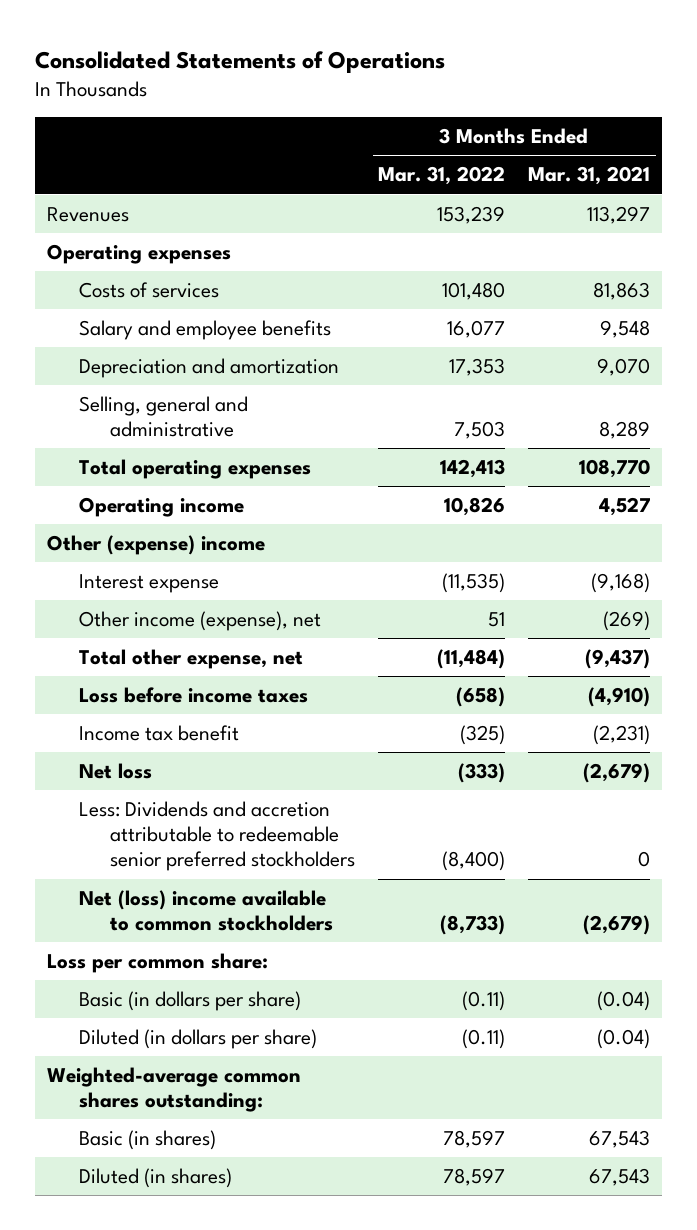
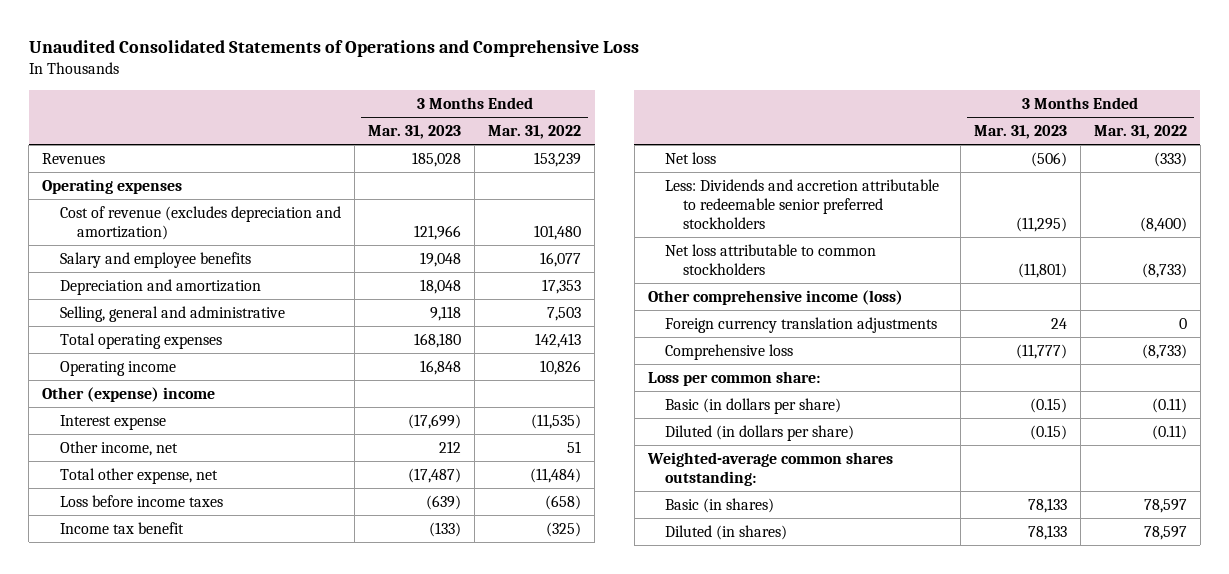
- Consolidated Statements of Operations
+ Unaudited Consolidated Statements of Operations and Comprehensive Loss
- | 3 Months Ended Mar. 31, 2022 | 3 Months Ended Mar. 31, 2021
+ | 3 Months Ended Mar. 31, 2023 | 3 Months Ended Mar. 31, 2022
- Costs of services | 101,480 | 81,863
+ Cost of revenue (excludes depreciation and amortization) | 121,966 | 101,480
- Other income (expense), net | 51 | (269)
+ Other income, net | 212 | 51
- Net (loss) income available to common stockholders | (8,733) | (2,679)
+ Net loss attributable to common stockholders | (11,801) | (8,733)
+ Other comprehensive income (loss)
+ Foreign currency translation adjustments | 24 | 0
+ Comprehensive loss | (11,777) | (8,733)

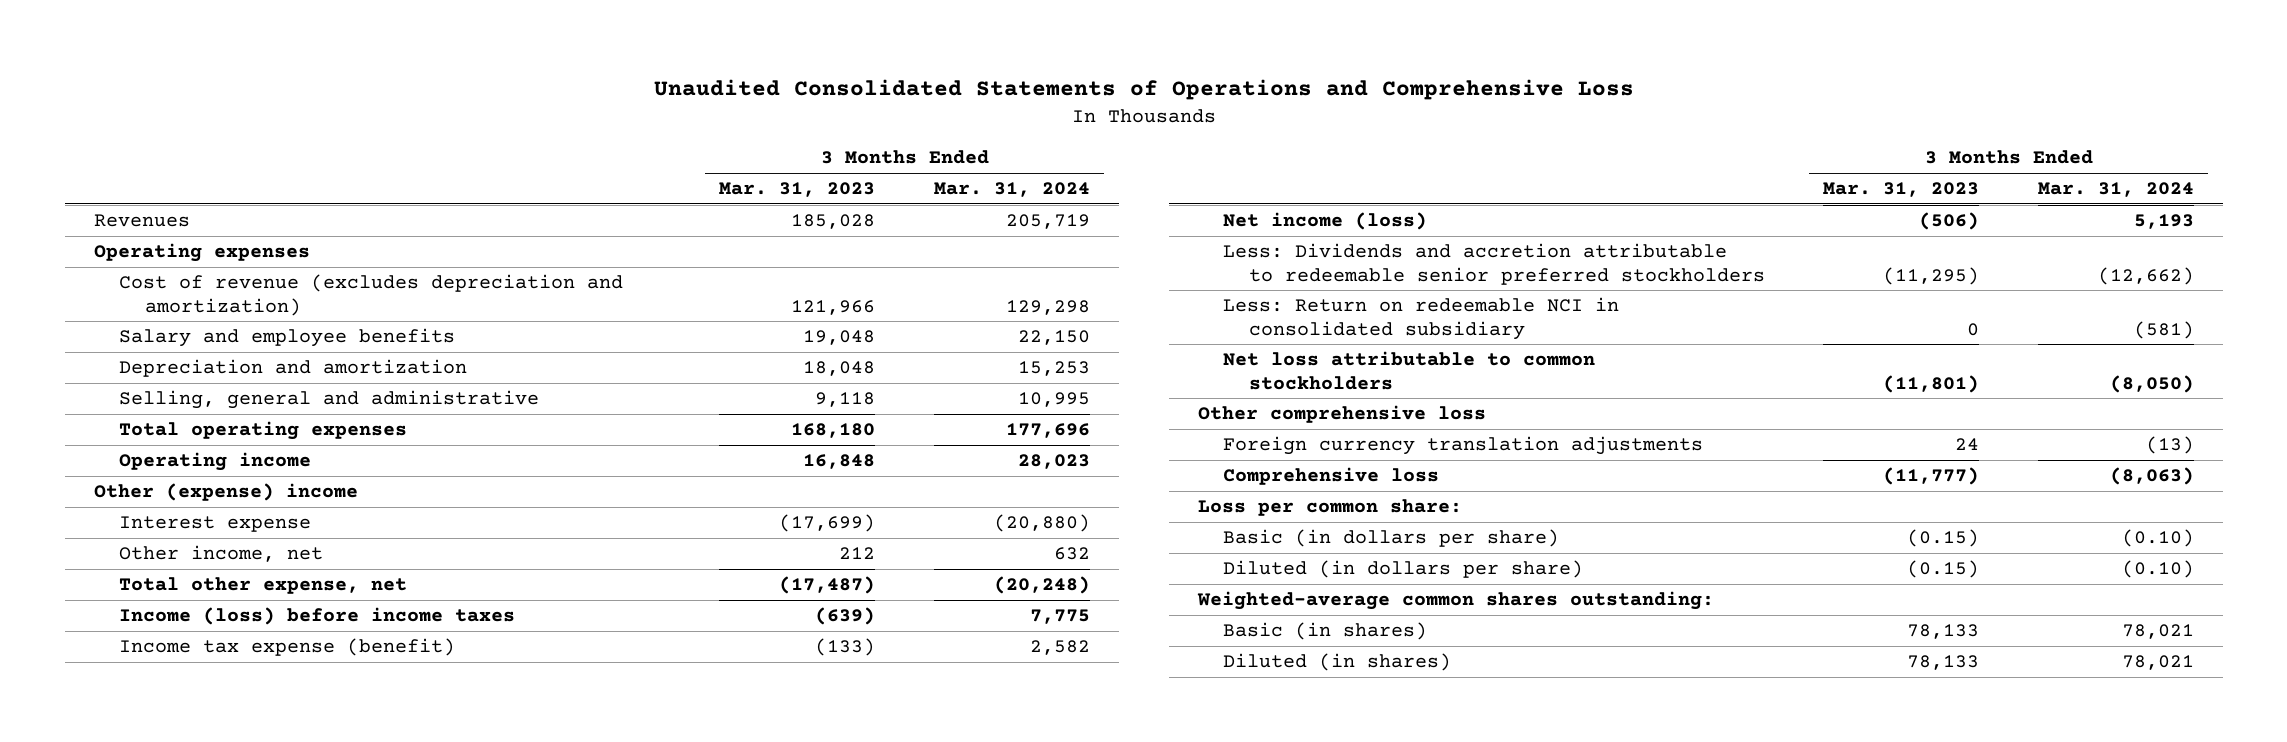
- | 3 Months Ended Mar. 31, 2023 | 3 Months Ended Mar. 31, 2022
+ | 3 Months Ended Mar. 31, 2023 | 3 Months Ended Mar. 31, 2024
- Loss before income taxes | (639) | (658)
- Income tax benefit | (133) | (325)
- Net loss | (506) | (333)
+ Income (loss) before income taxes | (639) | 7,775
+ Income tax expense (benefit) | (133) | 2,582
+ Net income (loss) | (506) | 5,193
+ Less: Return on redeemable NCI in consolidated subsidiary | 0 | (581)
- Other comprehensive income (loss)
+ Other comprehensive loss

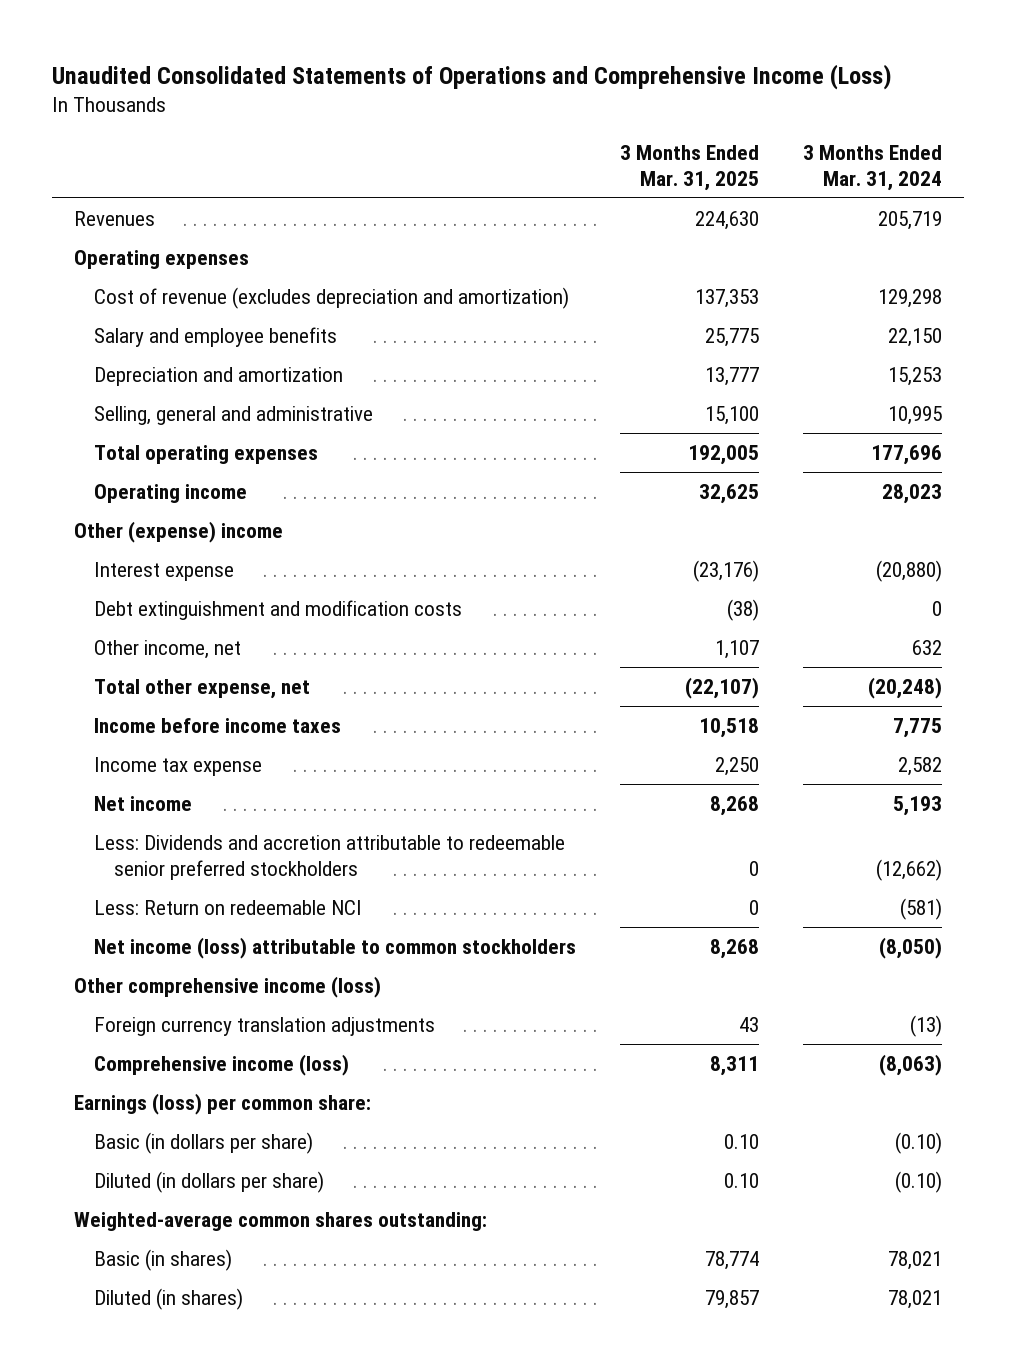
- Unaudited Consolidated Statements of Operations and Comprehensive Loss
+ Unaudited Consolidated Statements of Operations and Comprehensive Income (Loss)
- | 3 Months Ended Mar. 31, 2023 | 3 Months Ended Mar. 31, 2024
+ | 3 Months Ended Mar. 31, 2025 | 3 Months Ended Mar. 31, 2024
+ Debt extinguishment and modification costs | (38) | 0
- Income (loss) before income taxes | (639) | 7,775
- Income tax expense (benefit) | (133) | 2,582
- Net income (loss) | (506) | 5,193
+ Income before income taxes | 10,518 | 7,775
+ Income tax expense | 2,250 | 2,582
+ Net income | 8,268 | 5,193
- Less: Return on redeemable NCI in consolidated subsidiary | 0 | (581)
- Net loss attributable to common stockholders | (11,801) | (8,050)
- Other comprehensive loss
+ Less: Return on redeemable NCI | 0 | (581)
+ Net income (loss) attributable to common stockholders | 8,268 | (8,050)
+ Other comprehensive income (loss)
- Comprehensive loss | (11,777) | (8,063)
- Loss per common share:
+ Comprehensive income (loss) | 8,311 | (8,063)
+ Earnings (loss) per common share:

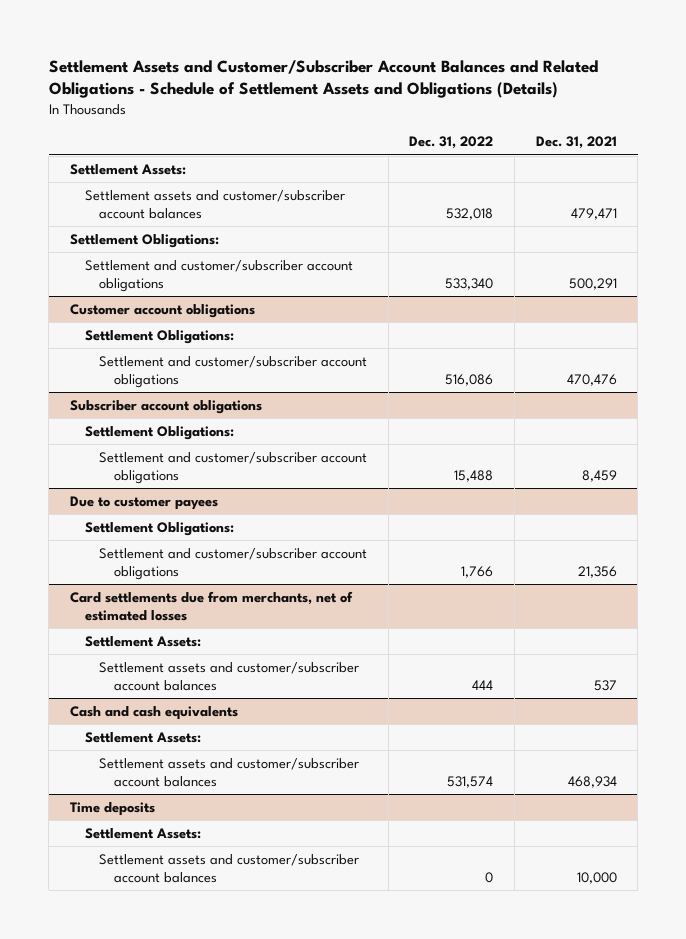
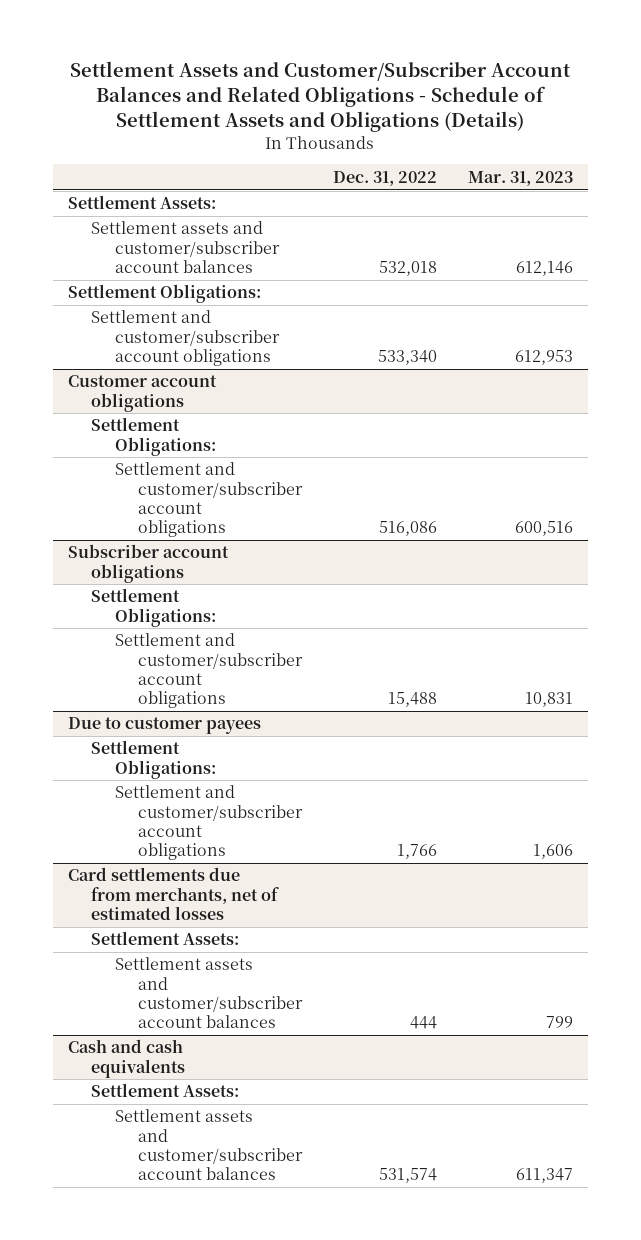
- | Dec. 31, 2022 | Dec. 31, 2021
+ | Dec. 31, 2022 | Mar. 31, 2023
- Time deposits
- Settlement Assets:
- Settlement assets and customer/subscriber account balances | 0 | 10,000

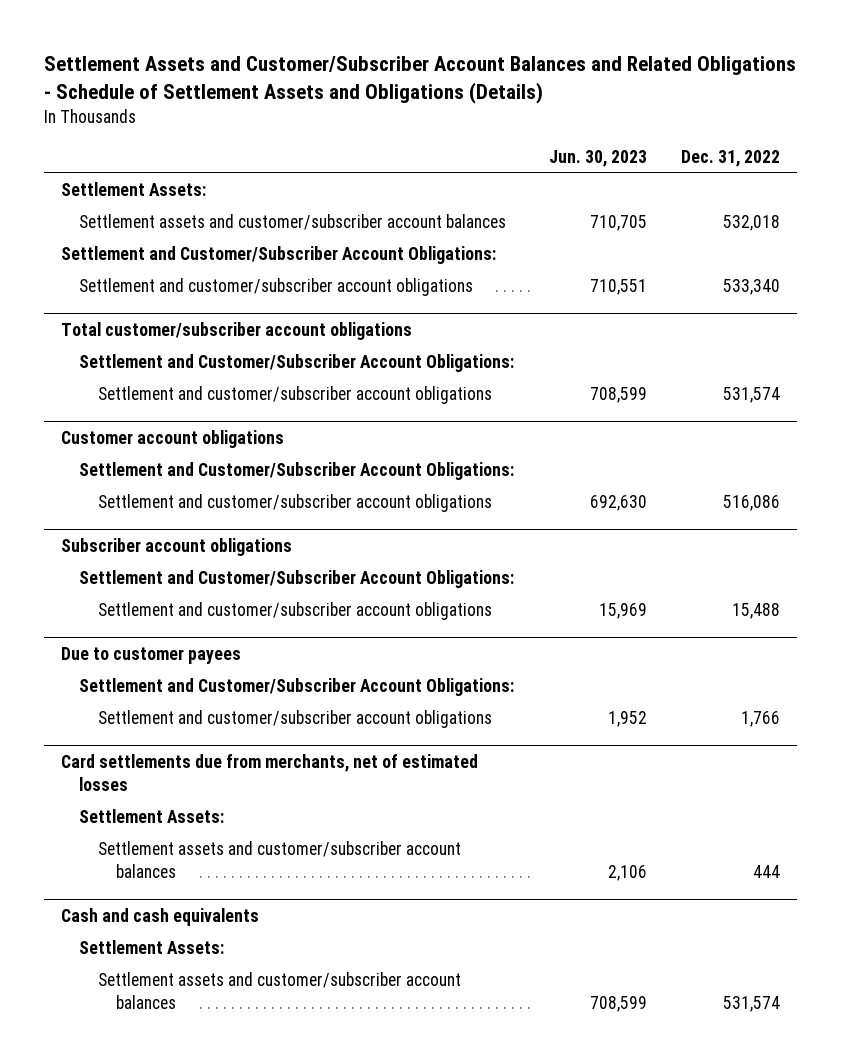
- | Dec. 31, 2022 | Mar. 31, 2023
+ | Jun. 30, 2023 | Dec. 31, 2022
- Settlement Obligations:
+ Settlement and Customer/Subscriber Account Obligations:
+ Total customer/subscriber account obligations
+ Settlement and Customer/Subscriber Account Obligations:
+ Settlement and customer/subscriber account obligations | 708,599 | 531,574
@ Customer account obligations
- Settlement Obligations:
+ Settlement and Customer/Subscriber Account Obligations:
@ Subscriber account obligations
- Settlement Obligations:
+ Settlement and Customer/Subscriber Account Obligations:
@ Due to customer payees
- Settlement Obligations:
+ Settlement and Customer/Subscriber Account Obligations:

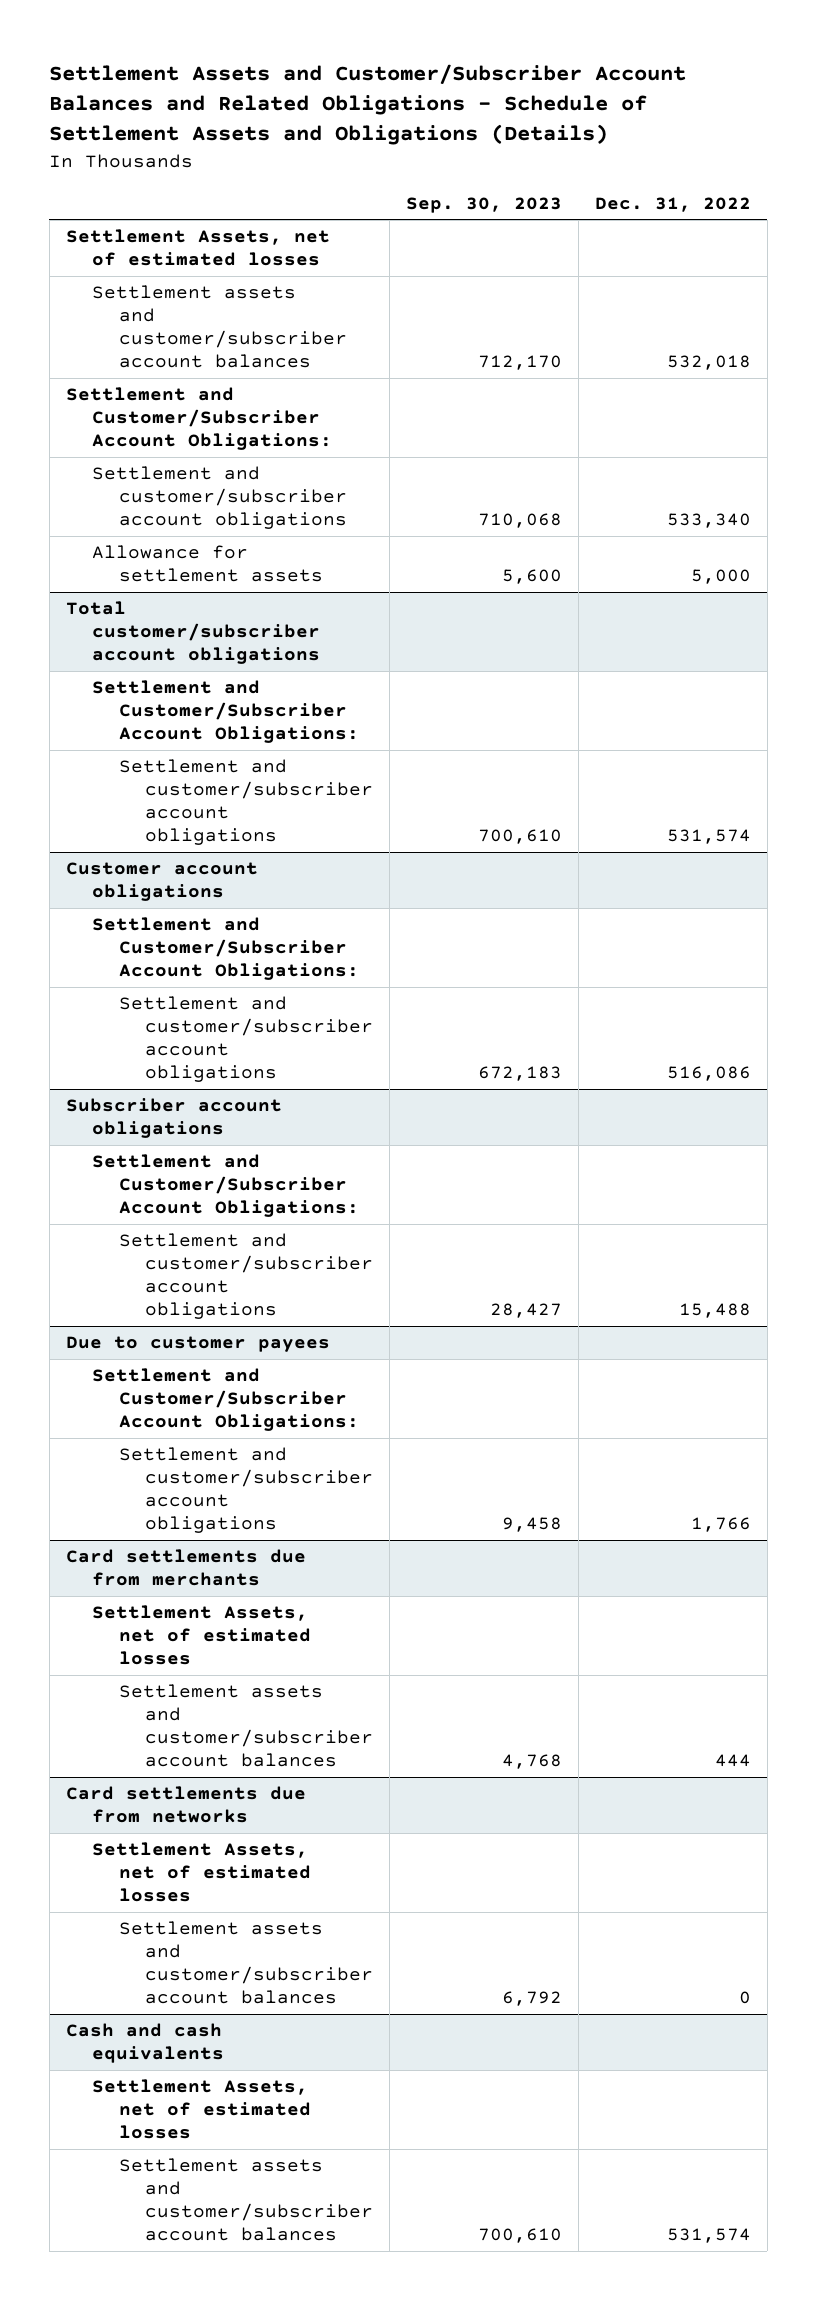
- | Jun. 30, 2023 | Dec. 31, 2022
+ | Sep. 30, 2023 | Dec. 31, 2022
- Settlement Assets:
+ Settlement Assets, net of estimated losses
+ Allowance for settlement assets | 5,600 | 5,000
- Card settlements due from merchants, net of estimated losses
- Settlement Assets:
+ Card settlements due from merchants
+ Settlement Assets, net of estimated losses
+ Card settlements due from networks
+ Settlement Assets, net of estimated losses
+ Settlement assets and customer/subscriber account balances | 6,792 | 0
@ Cash and cash equivalents
- Settlement Assets:
+ Settlement Assets, net of estimated losses

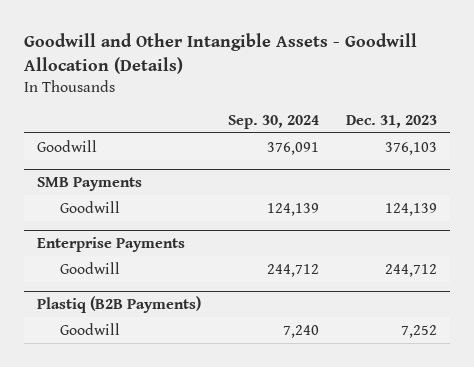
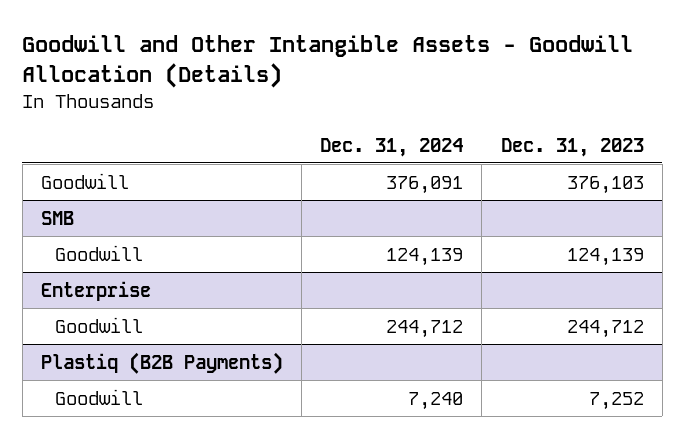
- | Sep. 30, 2024 | Dec. 31, 2023
+ | Dec. 31, 2024 | Dec. 31, 2023
- SMB Payments
+ SMB
- Enterprise Payments
+ Enterprise

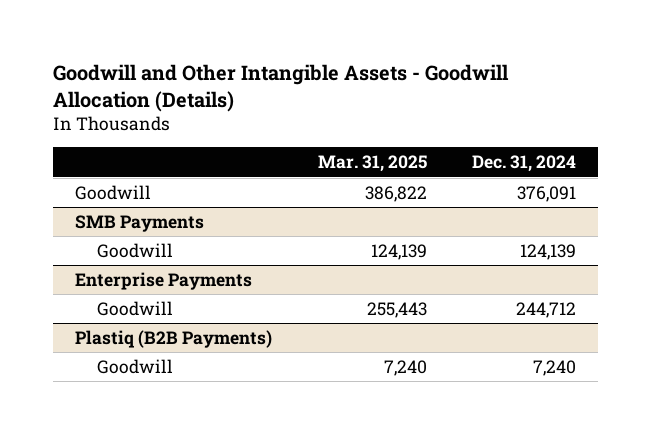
- | Dec. 31, 2024 | Dec. 31, 2023
+ | Mar. 31, 2025 | Dec. 31, 2024
- SMB
+ SMB Payments
- Enterprise
+ Enterprise Payments

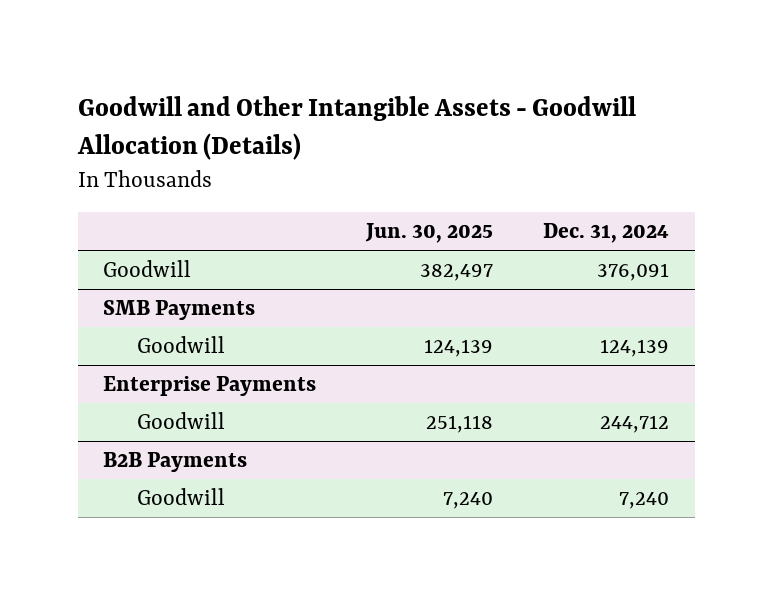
- | Mar. 31, 2025 | Dec. 31, 2024
+ | Jun. 30, 2025 | Dec. 31, 2024
- Plastiq (B2B Payments)
+ B2B Payments

